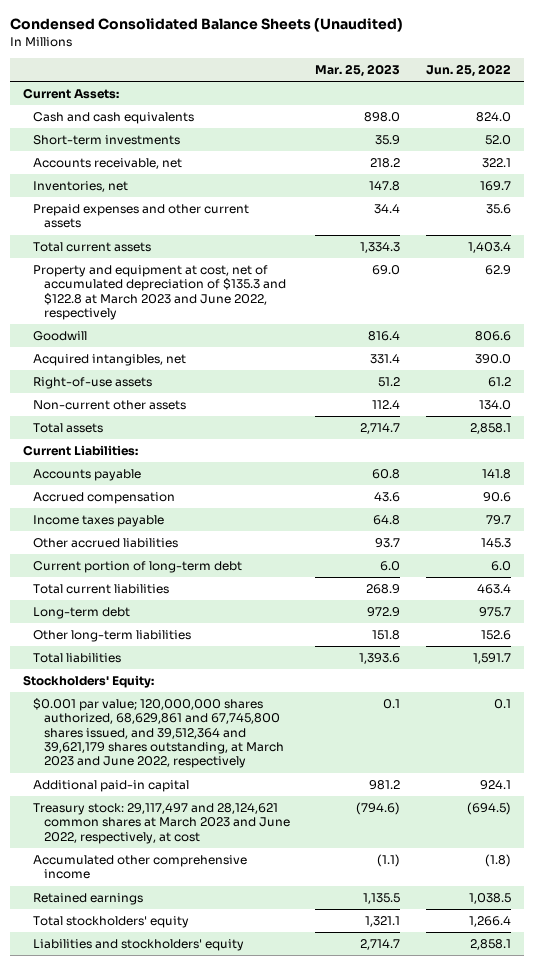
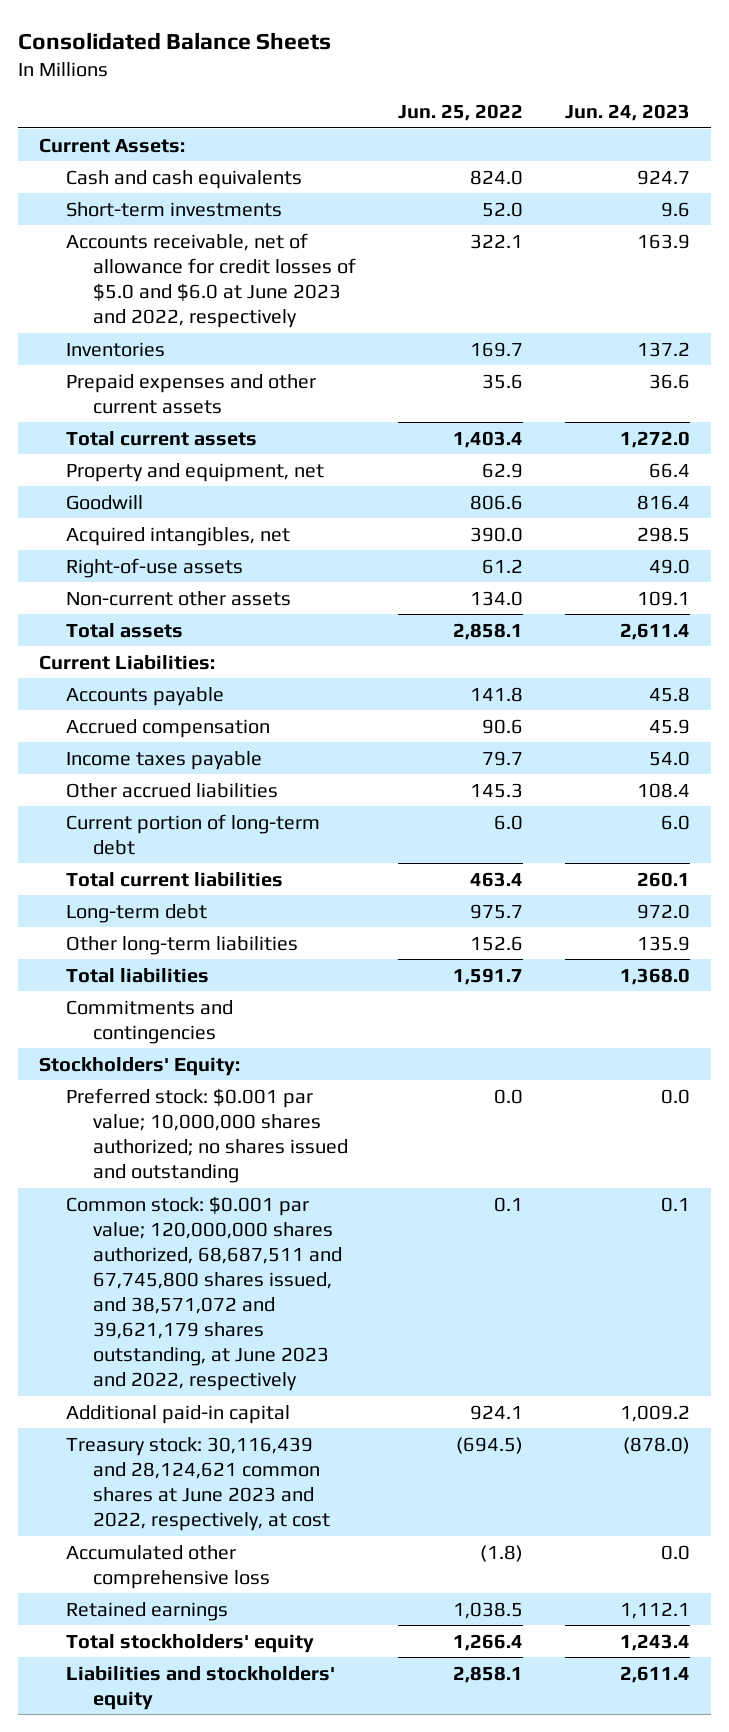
- Condensed Consolidated Balance Sheets (Unaudited)
+ Consolidated Balance Sheets
- | Mar. 25, 2023 | Jun. 25, 2022
+ | Jun. 25, 2022 | Jun. 24, 2023
- Accounts receivable, net | 218.2 | 322.1
- Inventories, net | 147.8 | 169.7
+ Accounts receivable, net of allowance for credit losses of $5.0 and $6.0 at June 2023 and 2022, respectively | 322.1 | 163.9
+ Inventories | 169.7 | 137.2
- Property and equipment at cost, net of accumulated depreciation of $135.3 and $122.8 at March 2023 and June 2022, respectively | 69.0 | 62.9
+ Property and equipment, net | 62.9 | 66.4
+ Commitments and contingencies
- $0.001 par value; 120,000,000 shares authorized, 68,629,861 and 67,745,800 shares issued, and 39,512,364 and 39,621,179 shares outstanding, at March 2023 and June 2022, respectively | 0.1 | 0.1
+ Preferred stock: $0.001 par value; 10,000,000 shares authorized; no shares issued and outstanding | 0.0 | 0.0
+ Common stock: $0.001 par value; 120,000,000 shares authorized, 68,687,511 and 67,745,800 shares issued, and 38,571,072 and 39,621,179 shares outstanding, at June 2023 and 2022, respectively | 0.1 | 0.1
- Treasury stock: 29,117,497 and 28,124,621 common shares at March 2023 and June 2022, respectively, at cost | (794.6) | (694.5)
- Accumulated other comprehensive income | (1.1) | (1.8)
+ Treasury stock: 30,116,439 and 28,124,621 common shares at June 2023 and 2022, respectively, at cost | (694.5) | (878.0)
+ Accumulated other comprehensive loss | (1.8) | 0.0

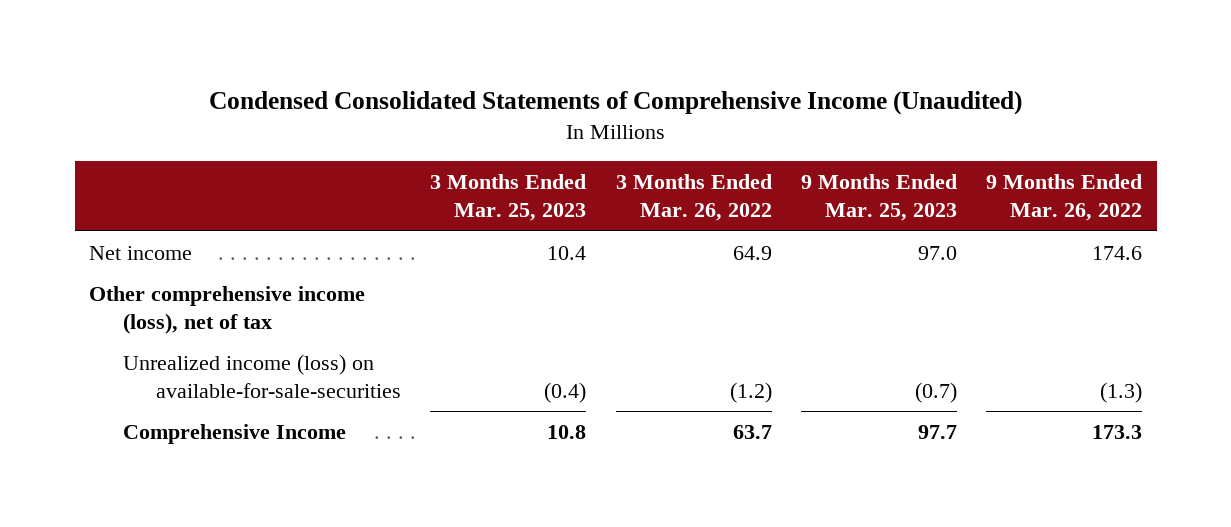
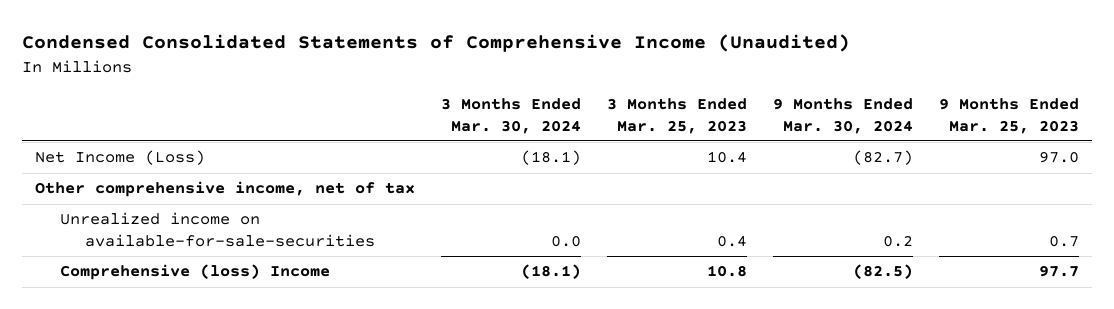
- | 3 Months Ended Mar. 25, 2023 | 3 Months Ended Mar. 26, 2022 | 9 Months Ended Mar. 25, 2023 | 9 Months Ended Mar. 26, 2022
+ | 3 Months Ended Mar. 30, 2024 | 3 Months Ended Mar. 25, 2023 | 9 Months Ended Mar. 30, 2024 | 9 Months Ended Mar. 25, 2023
- Net income | 10.4 | 64.9 | 97.0 | 174.6
- Other comprehensive income (loss), net of tax
- Unrealized income (loss) on available-for-sale-securities | (0.4) | (1.2) | (0.7) | (1.3)
- Comprehensive Income | 10.8 | 63.7 | 97.7 | 173.3
+ Net Income (Loss) | (18.1) | 10.4 | (82.7) | 97.0
+ Other comprehensive income, net of tax
+ Unrealized income on available-for-sale-securities | 0.0 | 0.4 | 0.2 | 0.7
+ Comprehensive (loss) Income | (18.1) | 10.8 | (82.5) | 97.7

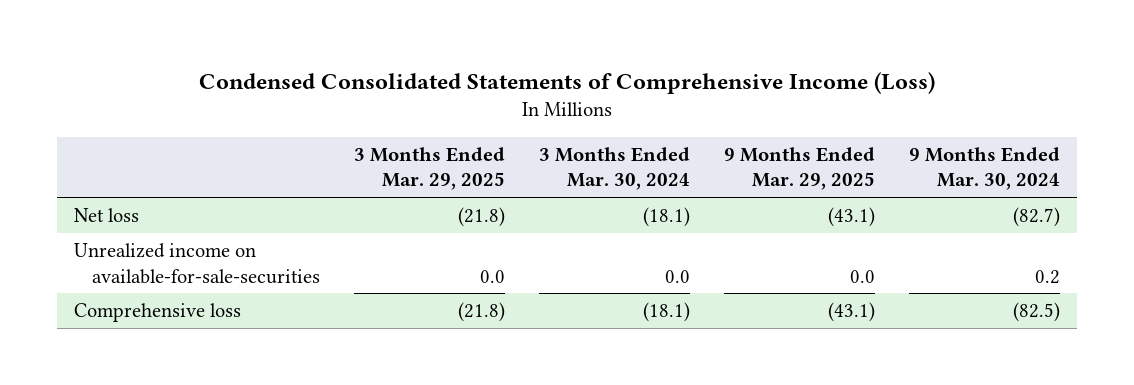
- Condensed Consolidated Statements of Comprehensive Income (Unaudited)
+ Condensed Consolidated Statements of Comprehensive Income (Loss)
- | 3 Months Ended Mar. 30, 2024 | 3 Months Ended Mar. 25, 2023 | 9 Months Ended Mar. 30, 2024 | 9 Months Ended Mar. 25, 2023
+ | 3 Months Ended Mar. 29, 2025 | 3 Months Ended Mar. 30, 2024 | 9 Months Ended Mar. 29, 2025 | 9 Months Ended Mar. 30, 2024
- Net Income (Loss) | (18.1) | 10.4 | (82.7) | 97.0
- Other comprehensive income, net of tax
+ Net loss | (21.8) | (18.1) | (43.1) | (82.7)
- Comprehensive (loss) Income | (18.1) | 10.8 | (82.5) | 97.7
+ Comprehensive loss | (21.8) | (18.1) | (43.1) | (82.5)

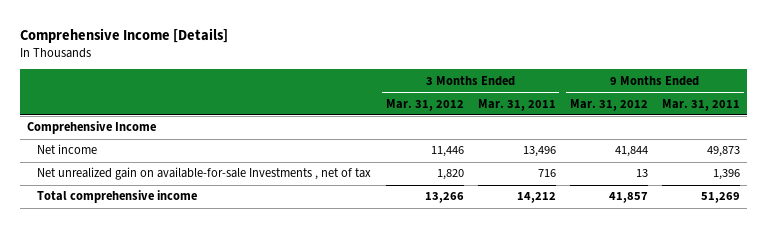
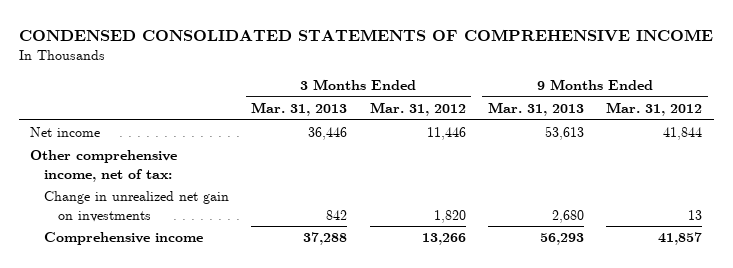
- Comprehensive Income [Details]
+ CONDENSED CONSOLIDATED STATEMENTS OF COMPREHENSIVE INCOME
- | 3 Months Ended Mar. 31, 2012 | 3 Months Ended Mar. 31, 2011 | 9 Months Ended Mar. 31, 2012 | 9 Months Ended Mar. 31, 2011
+ | 3 Months Ended Mar. 31, 2013 | 3 Months Ended Mar. 31, 2012 | 9 Months Ended Mar. 31, 2013 | 9 Months Ended Mar. 31, 2012
- Comprehensive Income
- Net unrealized gain on available-for-sale Investments , net of tax | 1,820 | 716 | 13 | 1,396
- Total comprehensive income | 13,266 | 14,212 | 41,857 | 51,269
+ Other comprehensive income, net of tax:
+ Change in unrealized net gain on investments | 842 | 1,820 | 2,680 | 13
+ Comprehensive income | 37,288 | 13,266 | 56,293 | 41,857

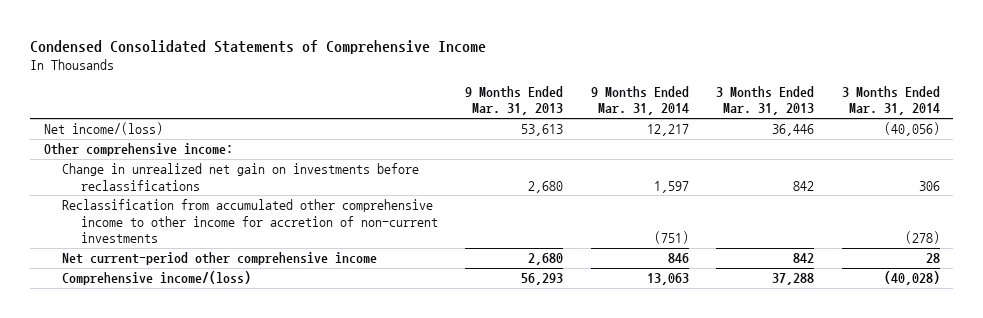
- CONDENSED CONSOLIDATED STATEMENTS OF COMPREHENSIVE INCOME
+ Condensed Consolidated Statements of Comprehensive Income
- | 3 Months Ended Mar. 31, 2013 | 3 Months Ended Mar. 31, 2012 | 9 Months Ended Mar. 31, 2013 | 9 Months Ended Mar. 31, 2012
+ | 9 Months Ended Mar. 31, 2013 | 9 Months Ended Mar. 31, 2014 | 3 Months Ended Mar. 31, 2013 | 3 Months Ended Mar. 31, 2014
- Net income | 36,446 | 11,446 | 53,613 | 41,844
- Other comprehensive income, net of tax:
- Change in unrealized net gain on investments | 842 | 1,820 | 2,680 | 13
- Comprehensive income | 37,288 | 13,266 | 56,293 | 41,857
+ Net income/(loss) | 53,613 | 12,217 | 36,446 | (40,056)
+ Other comprehensive income:
+ Change in unrealized net gain on investments before reclassifications | 2,680 | 1,597 | 842 | 306
+ Reclassification from accumulated other comprehensive income to other income for accretion of non-current investments | | (751) | | (278)
+ Net current-period other comprehensive income | 2,680 | 846 | 842 | 28
+ Comprehensive income/(loss) | 56,293 | 13,063 | 37,288 | (40,028)

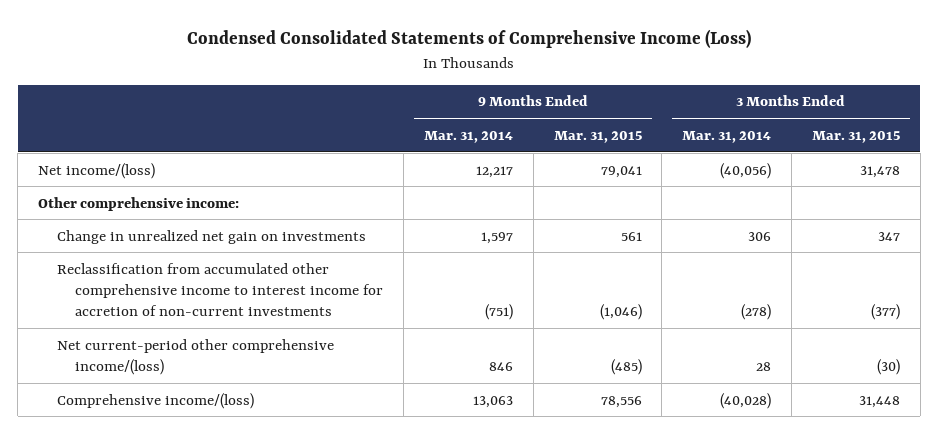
- Condensed Consolidated Statements of Comprehensive Income
+ Condensed Consolidated Statements of Comprehensive Income (Loss)
- | 9 Months Ended Mar. 31, 2013 | 9 Months Ended Mar. 31, 2014 | 3 Months Ended Mar. 31, 2013 | 3 Months Ended Mar. 31, 2014
+ | 9 Months Ended Mar. 31, 2014 | 9 Months Ended Mar. 31, 2015 | 3 Months Ended Mar. 31, 2014 | 3 Months Ended Mar. 31, 2015
- Change in unrealized net gain on investments before reclassifications | 2,680 | 1,597 | 842 | 306
- Reclassification from accumulated other comprehensive income to other income for accretion of non-current investments | | (751) | | (278)
- Net current-period other comprehensive income | 2,680 | 846 | 842 | 28
+ Change in unrealized net gain on investments | 1,597 | 561 | 306 | 347
+ Reclassification from accumulated other comprehensive income to interest income for accretion of non-current investments | (751) | (1,046) | (278) | (377)
+ Net current-period other comprehensive income/(loss) | 846 | (485) | 28 | (30)

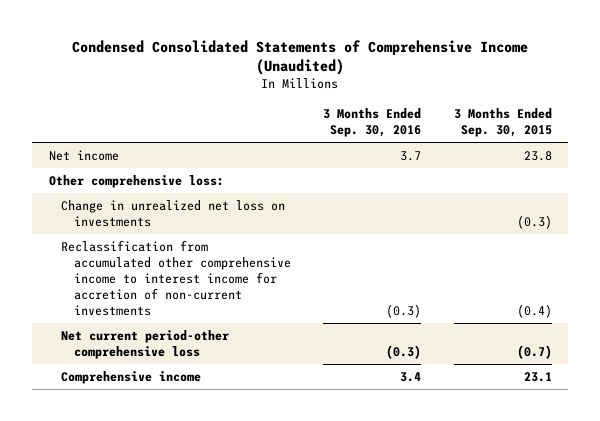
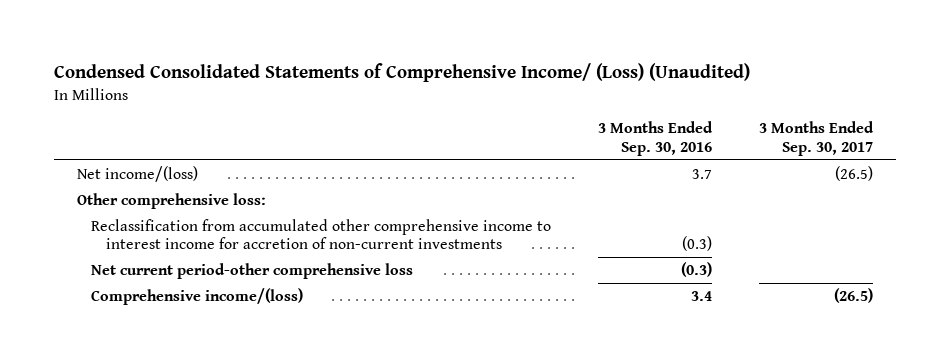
- Condensed Consolidated Statements of Comprehensive Income (Unaudited)
+ Condensed Consolidated Statements of Comprehensive Income/ (Loss) (Unaudited)
- | 3 Months Ended Sep. 30, 2016 | 3 Months Ended Sep. 30, 2015
+ | 3 Months Ended Sep. 30, 2016 | 3 Months Ended Sep. 30, 2017
- Net income | 3.7 | 23.8
+ Net income/(loss) | 3.7 | (26.5)
- Change in unrealized net loss on investments | | (0.3)
- Comprehensive income | 3.4 | 23.1
+ Comprehensive income/(loss) | 3.4 | (26.5)

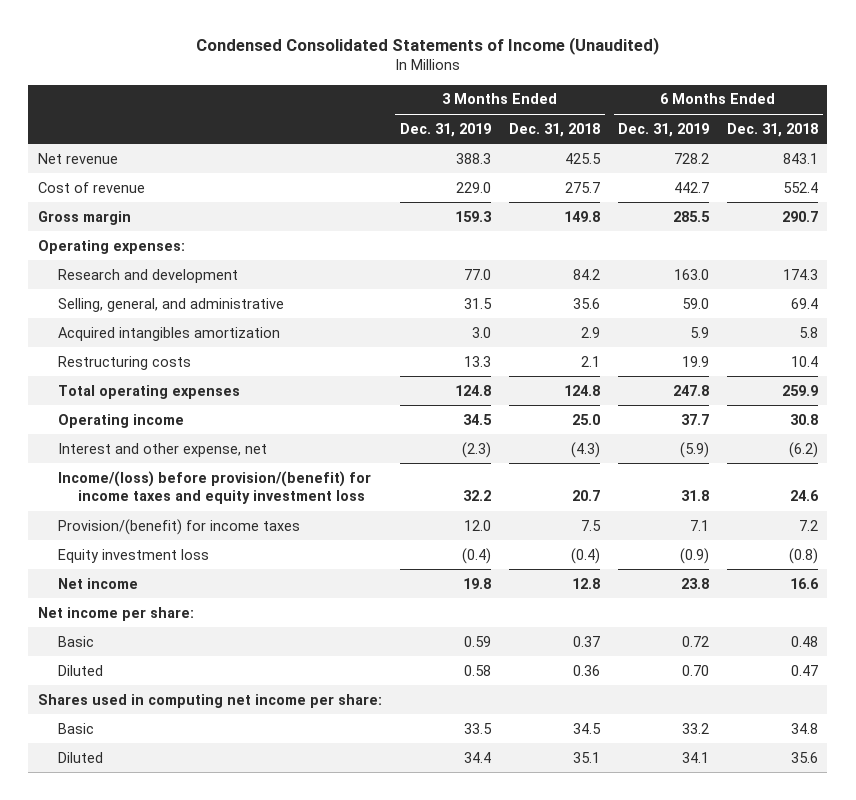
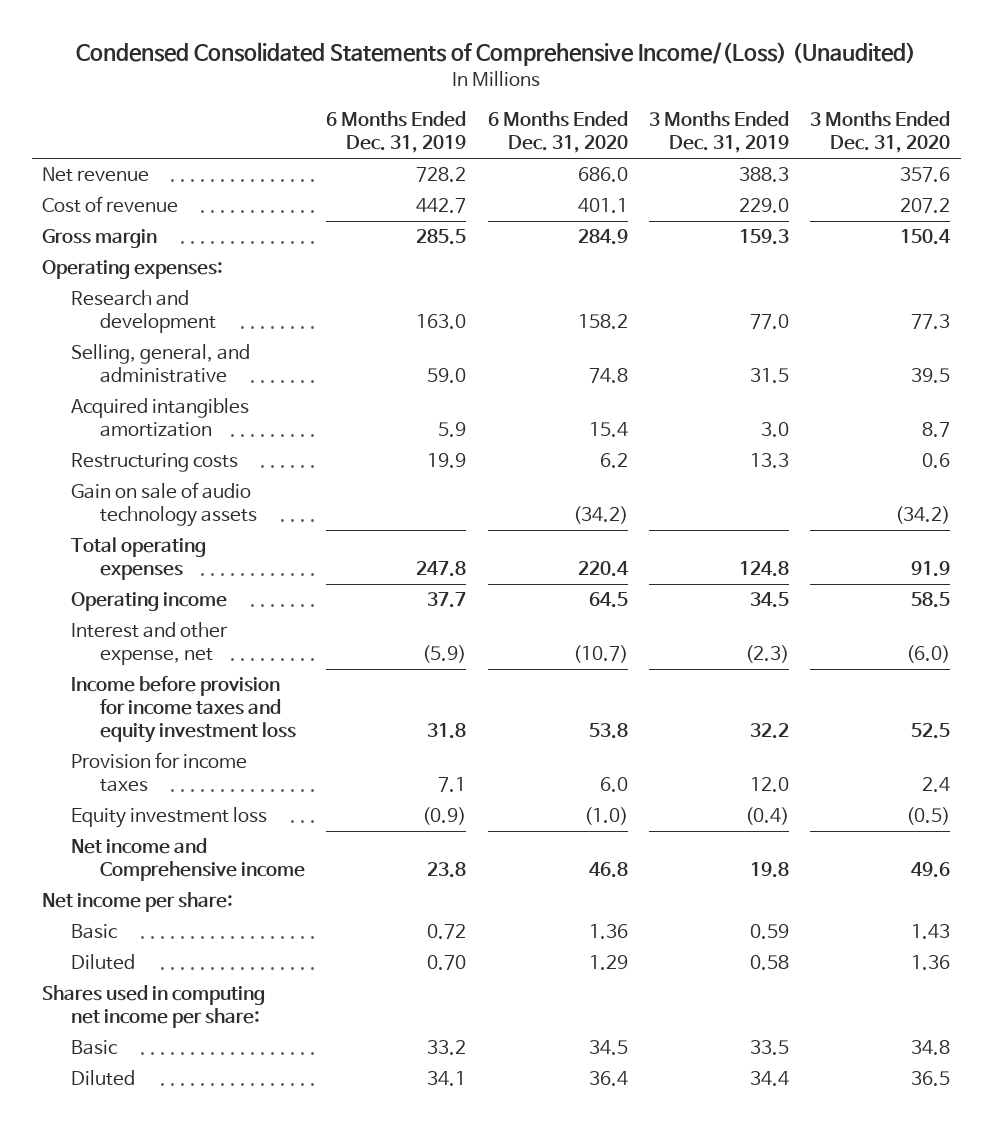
- Condensed Consolidated Statements of Income (Unaudited)
+ Condensed Consolidated Statements of Comprehensive Income/(Loss) (Unaudited)
- | 3 Months Ended Dec. 31, 2019 | 3 Months Ended Dec. 31, 2018 | 6 Months Ended Dec. 31, 2019 | 6 Months Ended Dec. 31, 2018
+ | 6 Months Ended Dec. 31, 2019 | 6 Months Ended Dec. 31, 2020 | 3 Months Ended Dec. 31, 2019 | 3 Months Ended Dec. 31, 2020
+ Gain on sale of audio technology assets | | (34.2) | | (34.2)
- Income/(loss) before provision/(benefit) for income taxes and equity investment loss | 32.2 | 20.7 | 31.8 | 24.6
- Provision/(benefit) for income taxes | 12.0 | 7.5 | 7.1 | 7.2
+ Income before provision for income taxes and equity investment loss | 31.8 | 53.8 | 32.2 | 52.5
+ Provision for income taxes | 7.1 | 6.0 | 12.0 | 2.4
- Net income | 19.8 | 12.8 | 23.8 | 16.6
+ Net income and Comprehensive income | 23.8 | 46.8 | 19.8 | 49.6

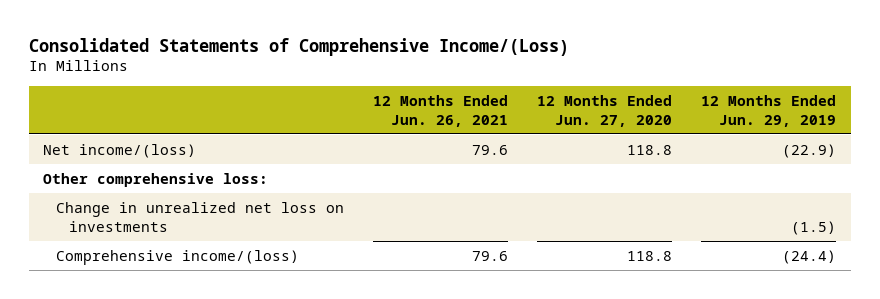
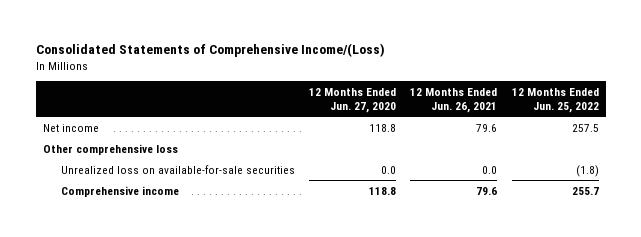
- | 12 Months Ended Jun. 26, 2021 | 12 Months Ended Jun. 27, 2020 | 12 Months Ended Jun. 29, 2019
+ | 12 Months Ended Jun. 27, 2020 | 12 Months Ended Jun. 26, 2021 | 12 Months Ended Jun. 25, 2022
- Net income/(loss) | 79.6 | 118.8 | (22.9)
- Other comprehensive loss:
- Change in unrealized net loss on investments | | | (1.5)
- Comprehensive income/(loss) | 79.6 | 118.8 | (24.4)
+ Net income | 118.8 | 79.6 | 257.5
+ Other comprehensive loss
+ Unrealized loss on available-for-sale securities | 0.0 | 0.0 | (1.8)
+ Comprehensive income | 118.8 | 79.6 | 255.7

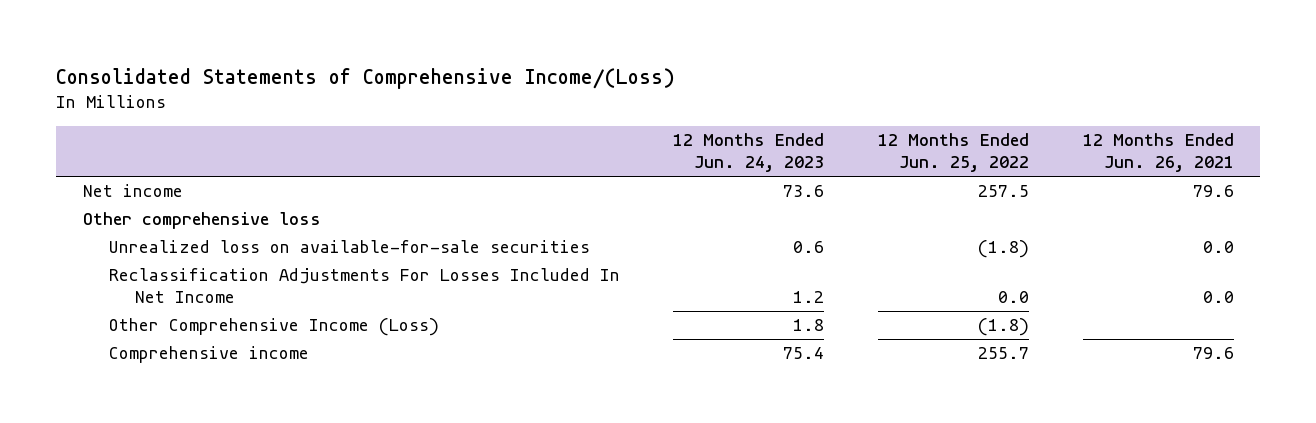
- | 12 Months Ended Jun. 27, 2020 | 12 Months Ended Jun. 26, 2021 | 12 Months Ended Jun. 25, 2022
+ | 12 Months Ended Jun. 24, 2023 | 12 Months Ended Jun. 25, 2022 | 12 Months Ended Jun. 26, 2021
+ Reclassification Adjustments For Losses Included In Net Income | 1.2 | 0.0 | 0.0
+ Other Comprehensive Income (Loss) | 1.8 | (1.8) |

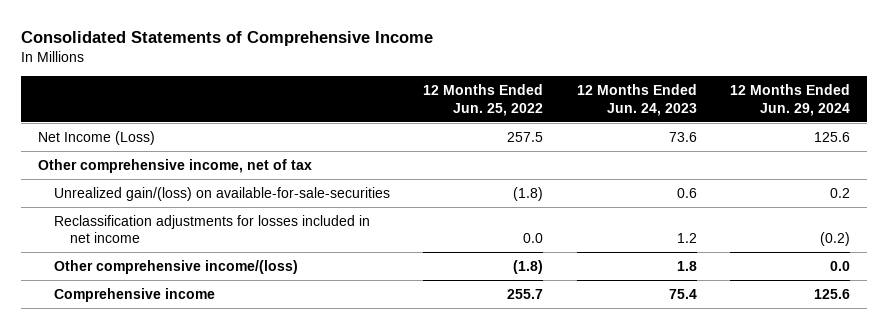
- Consolidated Statements of Comprehensive Income/(Loss)
+ Consolidated Statements of Comprehensive Income
- | 12 Months Ended Jun. 24, 2023 | 12 Months Ended Jun. 25, 2022 | 12 Months Ended Jun. 26, 2021
+ | 12 Months Ended Jun. 25, 2022 | 12 Months Ended Jun. 24, 2023 | 12 Months Ended Jun. 29, 2024
- Net income | 73.6 | 257.5 | 79.6
- Other comprehensive loss
- Unrealized loss on available-for-sale securities | 0.6 | (1.8) | 0.0
- Reclassification Adjustments For Losses Included In Net Income | 1.2 | 0.0 | 0.0
- Other Comprehensive Income (Loss) | 1.8 | (1.8) |
+ Net Income (Loss) | 257.5 | 73.6 | 125.6
+ Other comprehensive income, net of tax
+ Unrealized gain/(loss) on available-for-sale-securities | (1.8) | 0.6 | 0.2
+ Reclassification adjustments for losses included in net income | 0.0 | 1.2 | (0.2)
+ Other comprehensive income/(loss) | (1.8) | 1.8 | 0.0

